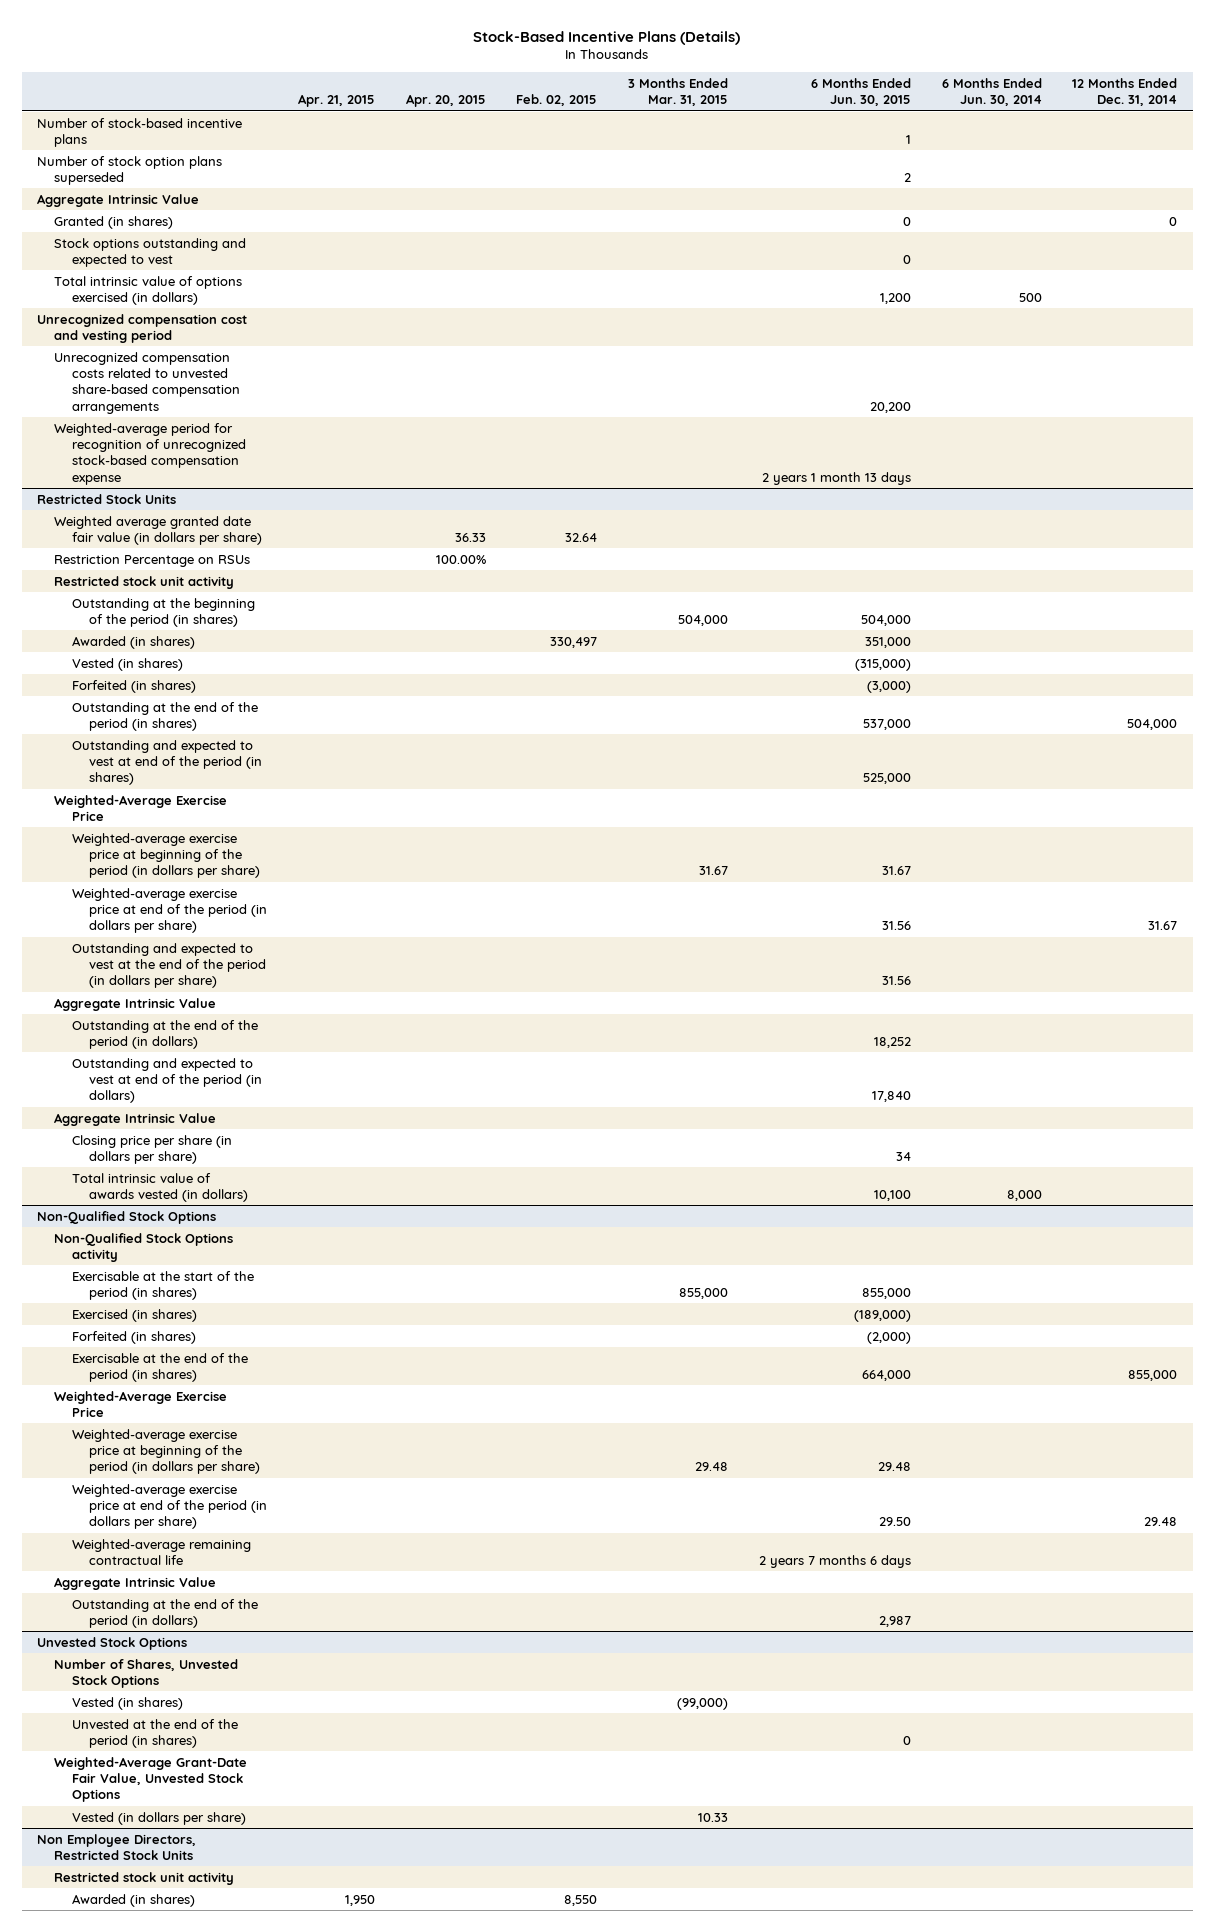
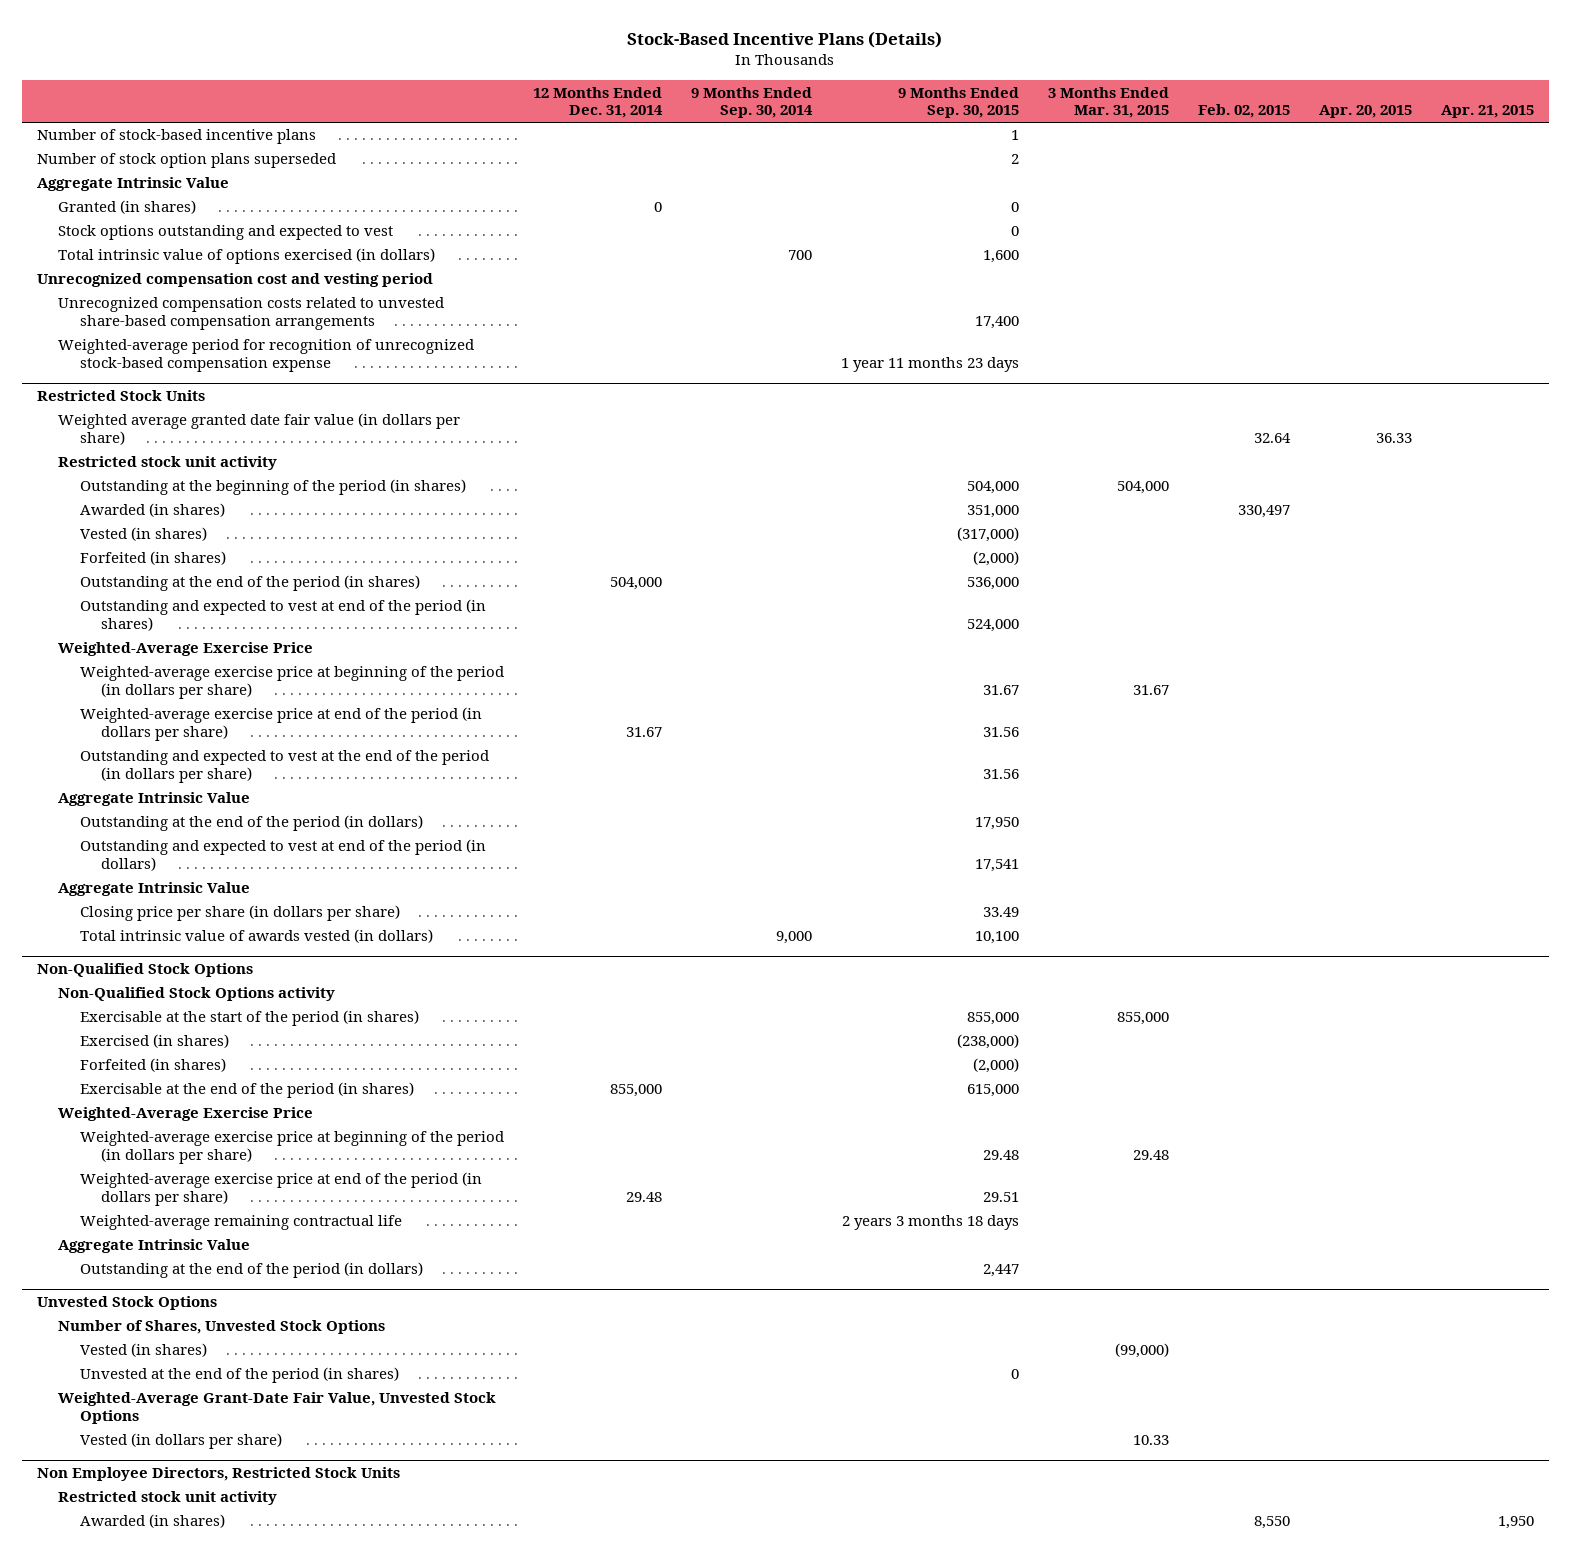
- | Apr. 21, 2015 | Apr. 20, 2015 | Feb. 02, 2015 | 3 Months Ended Mar. 31, 2015 | 6 Months Ended Jun. 30, 2015 | 6 Months Ended Jun. 30, 2014 | 12 Months Ended Dec. 31, 2014
+ | 12 Months Ended Dec. 31, 2014 | 9 Months Ended Sep. 30, 2014 | 9 Months Ended Sep. 30, 2015 | 3 Months Ended Mar. 31, 2015 | Feb. 02, 2015 | Apr. 20, 2015 | Apr. 21, 2015
@ Restricted Stock Units
- Restriction Percentage on RSUs | | 100.00% | | | | |

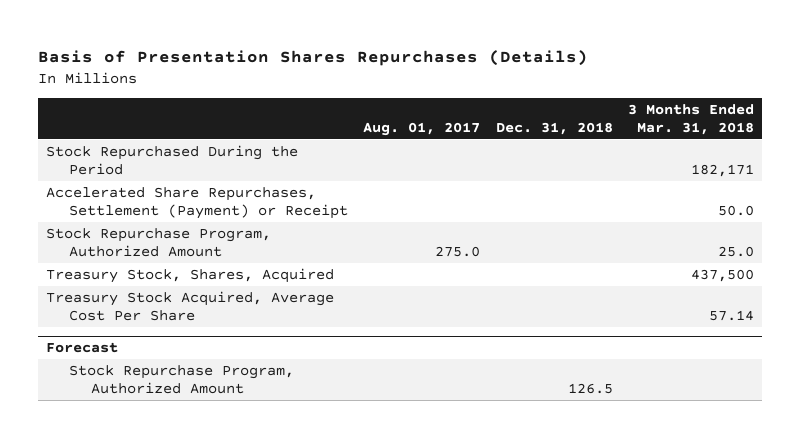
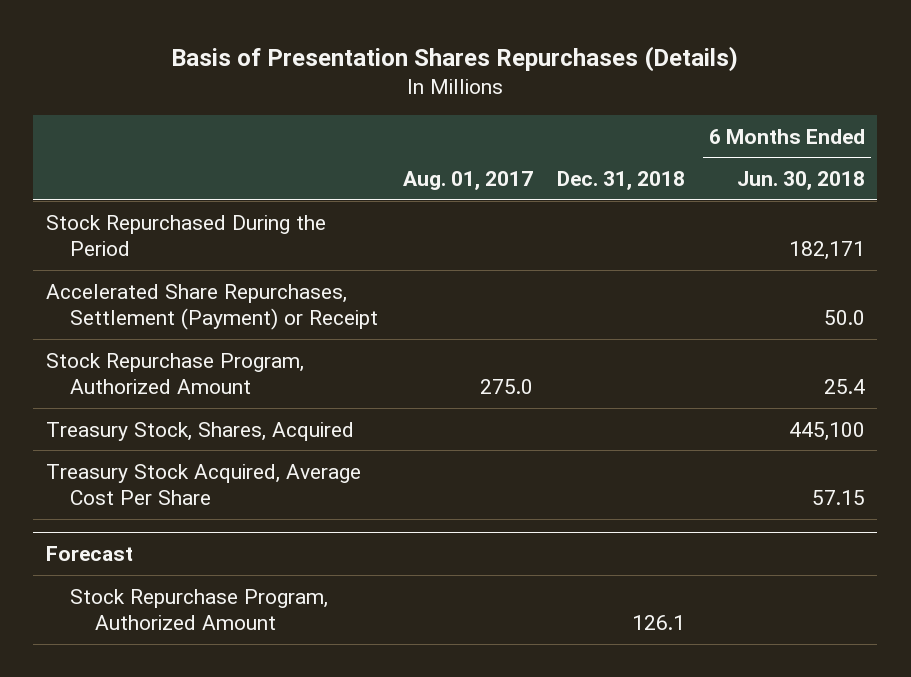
- | Aug. 01, 2017 | Dec. 31, 2018 | 3 Months Ended Mar. 31, 2018
+ | Aug. 01, 2017 | Dec. 31, 2018 | 6 Months Ended Jun. 30, 2018
@ Forecast
- Stock Repurchase Program, Authorized Amount | | 126.5 |
+ Stock Repurchase Program, Authorized Amount | | 126.1 |

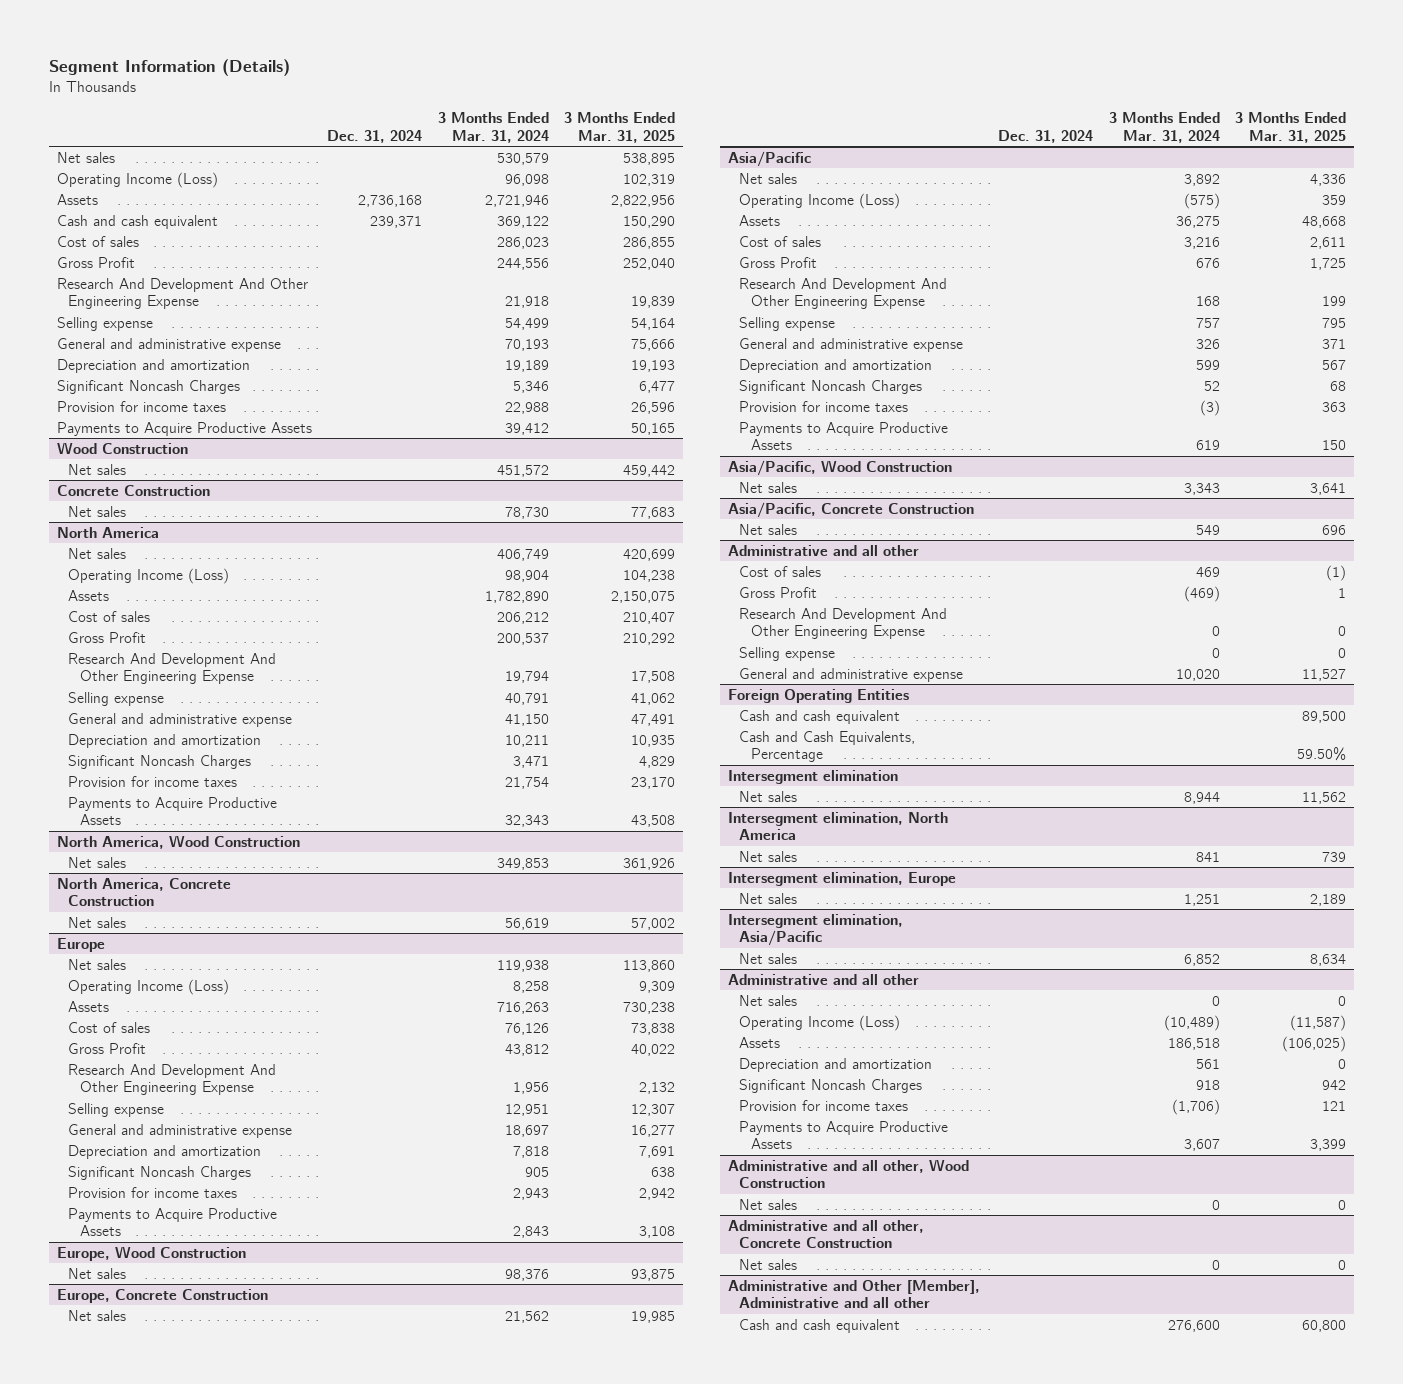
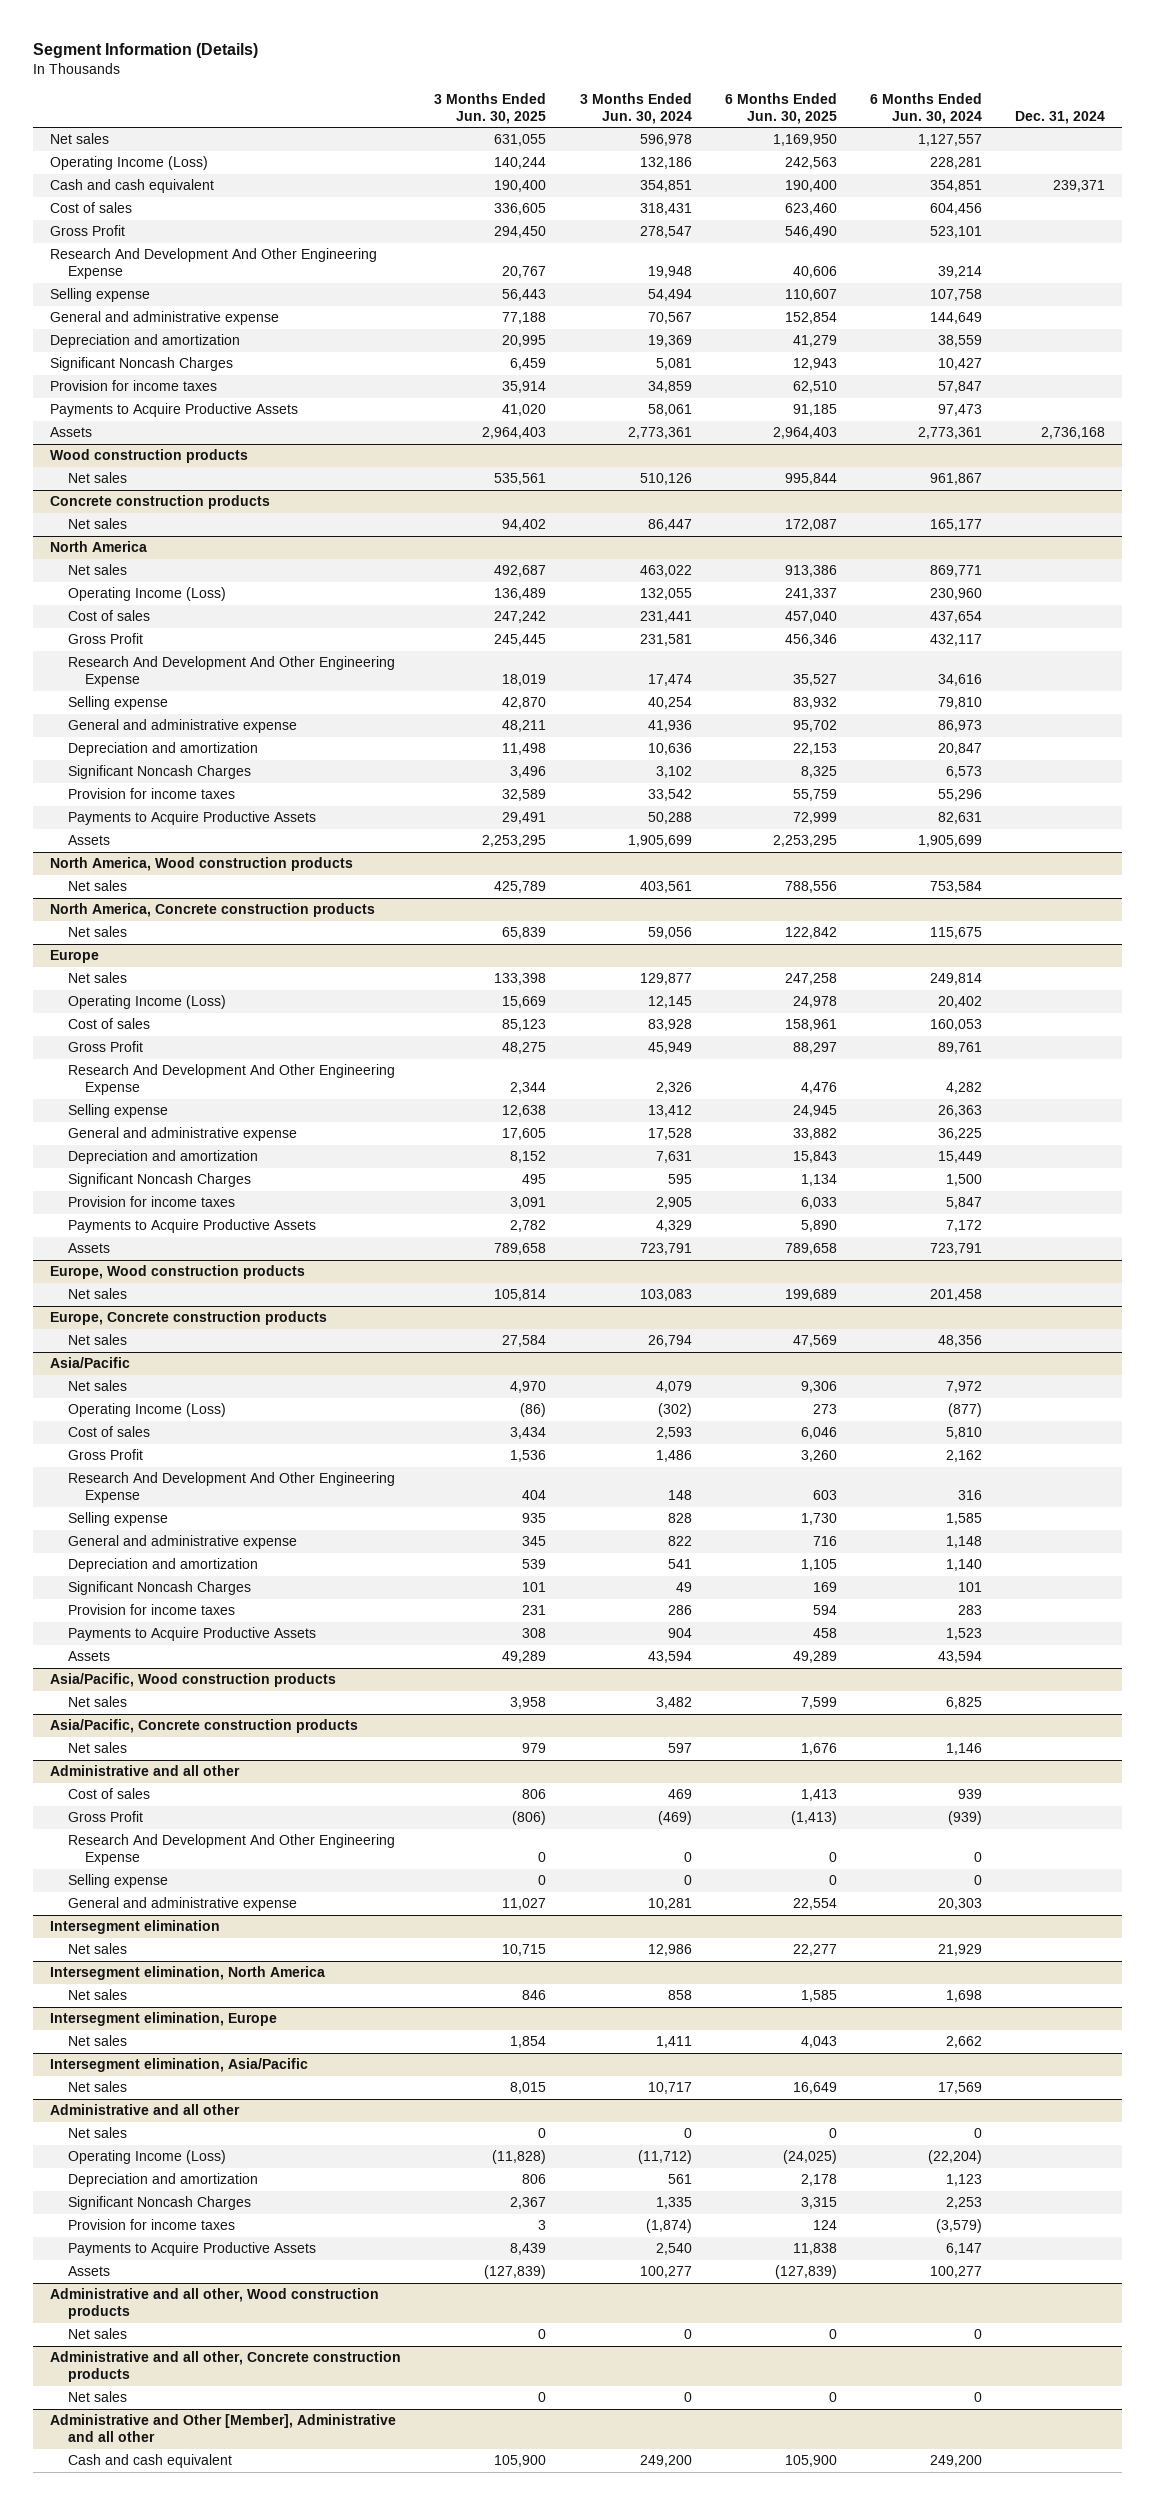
- | Dec. 31, 2024 | 3 Months Ended Mar. 31, 2024 | 3 Months Ended Mar. 31, 2025
+ | 3 Months Ended Jun. 30, 2025 | 3 Months Ended Jun. 30, 2024 | 6 Months Ended Jun. 30, 2025 | 6 Months Ended Jun. 30, 2024 | Dec. 31, 2024
- Wood Construction
moved down: Assets | 2,964,403 | 2,773,361 | 2,964,403 | 2,773,361 | 2,736,168
+ Wood construction products
- Concrete Construction
+ Concrete construction products
- North America, Wood Construction
@ North America
moved down: Assets | 2,253,295 | 1,905,699 | 2,253,295 | 1,905,699 |
+ North America, Wood construction products
- North America, Concrete Construction
+ North America, Concrete construction products
- Europe, Wood Construction
@ Europe
moved down: Assets | 789,658 | 723,791 | 789,658 | 723,791 |
+ Europe, Wood construction products
- Europe, Concrete Construction
+ Europe, Concrete construction products
- Asia/Pacific, Wood Construction
@ Asia/Pacific
moved down: Assets | 49,289 | 43,594 | 49,289 | 43,594 |
+ Asia/Pacific, Wood construction products
- Asia/Pacific, Concrete Construction
+ Asia/Pacific, Concrete construction products
- Foreign Operating Entities
- Cash and cash equivalent | | | 89,500
- Cash and Cash Equivalents, Percentage | | | 59.50%
- Administrative and all other, Wood Construction
@ Administrative and all other
moved down: Assets | (127,839) | 100,277 | (127,839) | 100,277 |
+ Administrative and all other, Wood construction products
- Administrative and all other, Concrete Construction
+ Administrative and all other, Concrete construction products

